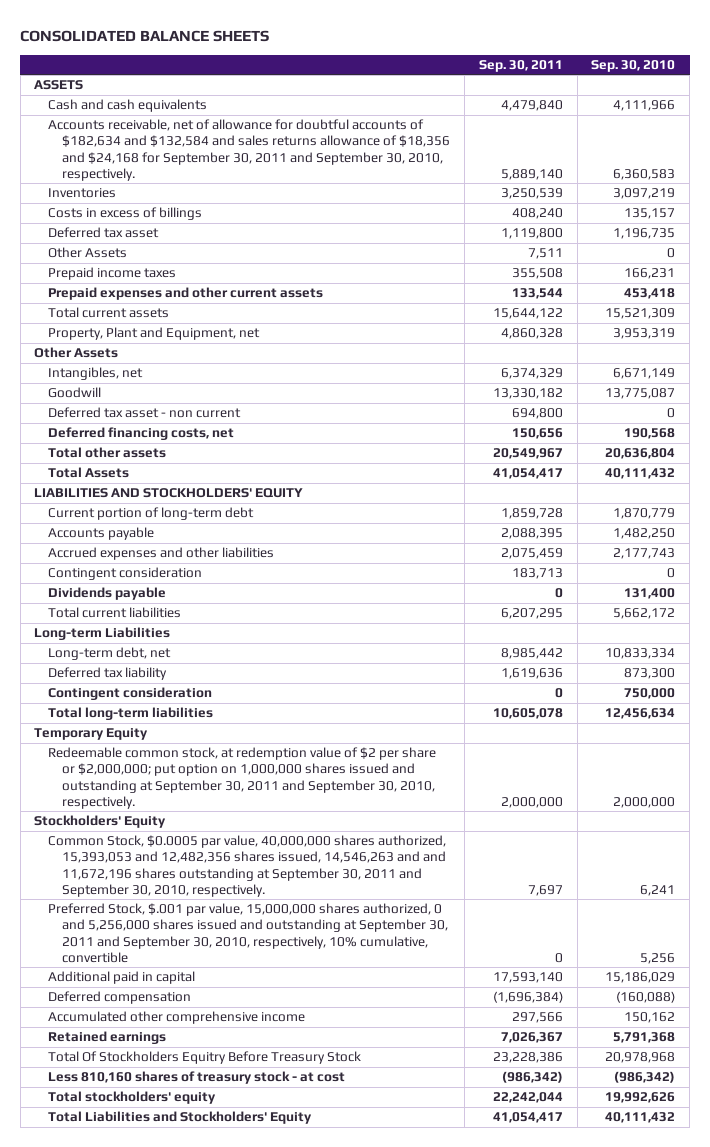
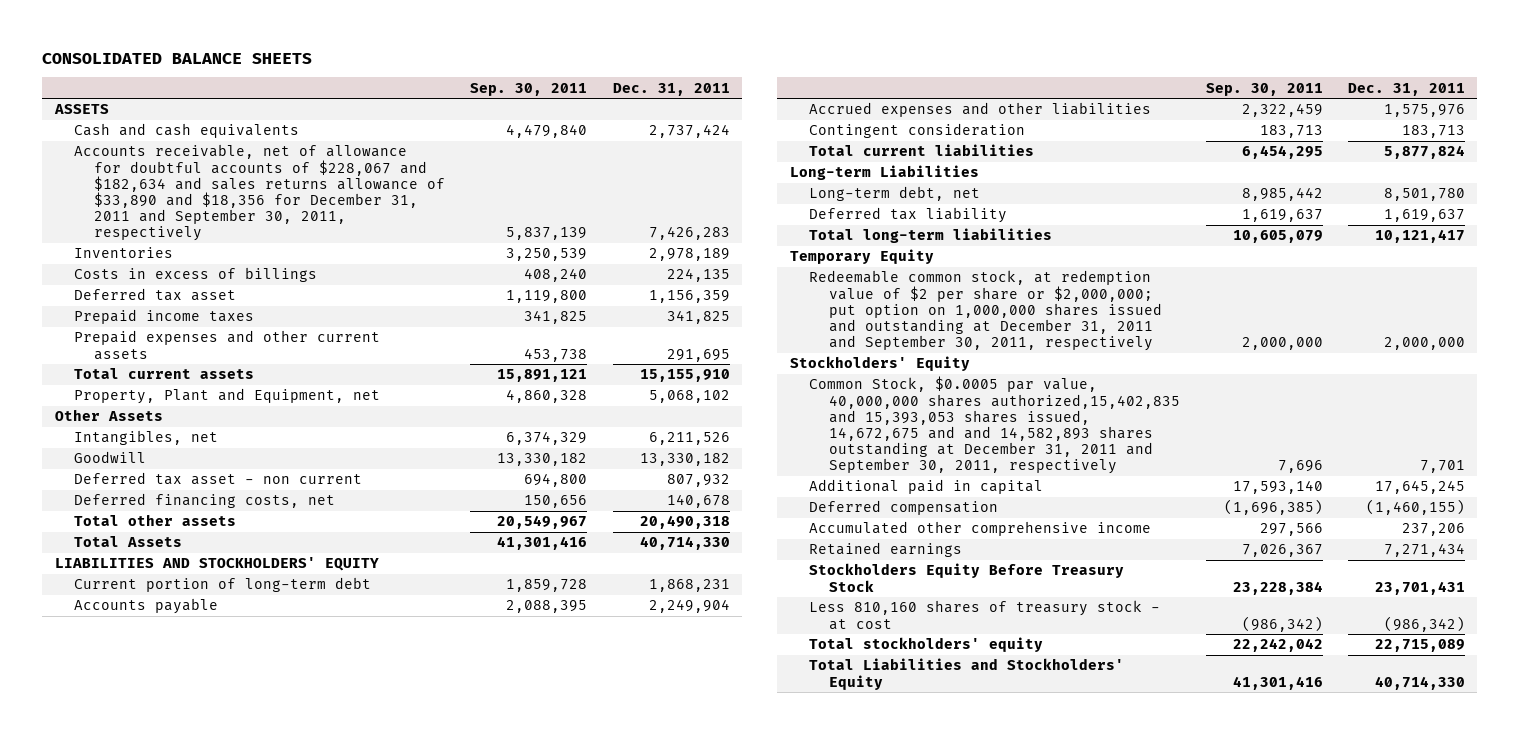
- | Sep. 30, 2011 | Sep. 30, 2010
+ | Sep. 30, 2011 | Dec. 31, 2011
- Accounts receivable, net of allowance for doubtful accounts of $182,634 and $132,584 and sales returns allowance of $18,356 and $24,168 for September 30, 2011 and September 30, 2010, respectively. | 5,889,140 | 6,360,583
+ Accounts receivable, net of allowance for doubtful accounts of $228,067 and $182,634 and sales returns allowance of $33,890 and $18,356 for December 31, 2011 and September 30, 2011, respectively | 5,837,139 | 7,426,283
- Other Assets | 7,511 | 0
- Prepaid income taxes | 355,508 | 166,231
- Prepaid expenses and other current assets | 133,544 | 453,418
- Total current assets | 15,644,122 | 15,521,309
+ Prepaid income taxes | 341,825 | 341,825
+ Prepaid expenses and other current assets | 453,738 | 291,695
+ Total current assets | 15,891,121 | 15,155,910
- Total Assets | 41,054,417 | 40,111,432
+ Total Assets | 41,301,416 | 40,714,330
- Accrued expenses and other liabilities | 2,075,459 | 2,177,743
+ Accrued expenses and other liabilities | 2,322,459 | 1,575,976
- Dividends payable | 0 | 131,400
- Total current liabilities | 6,207,295 | 5,662,172
+ Total current liabilities | 6,454,295 | 5,877,824
- Deferred tax liability | 1,619,636 | 873,300
- Contingent consideration | 0 | 750,000
- Total long-term liabilities | 10,605,078 | 12,456,634
+ Deferred tax liability | 1,619,637 | 1,619,637
+ Total long-term liabilities | 10,605,079 | 10,121,417
- Redeemable common stock, at redemption value of $2 per share or $2,000,000; put option on 1,000,000 shares issued and outstanding at September 30, 2011 and September 30, 2010, respectively. | 2,000,000 | 2,000,000
+ Redeemable common stock, at redemption value of $2 per share or $2,000,000; put option on 1,000,000 shares issued and outstanding at December 31, 2011 and September 30, 2011, respectively | 2,000,000 | 2,000,000
- Common Stock, $0.0005 par value, 40,000,000 shares authorized, 15,393,053 and 12,482,356 shares issued, 14,546,263 and and 11,672,196 shares outstanding at September 30, 2011 and September 30, 2010, respectively. | 7,697 | 6,241
- Preferred Stock, $.001 par value, 15,000,000 shares authorized, 0 and 5,256,000 shares issued and outstanding at September 30, 2011 and September 30, 2010, respectively, 10% cumulative, convertible | 0 | 5,256
+ Common Stock, $0.0005 par value, 40,000,000 shares authorized,15,402,835 and 15,393,053 shares issued, 14,672,675 and and 14,582,893 shares outstanding at December 31, 2011 and September 30, 2011, respectively | 7,696 | 7,701
- Deferred compensation | (1,696,384) | (160,088)
+ Deferred compensation | (1,696,385) | (1,460,155)
- Total Of Stockholders Equitry Before Treasury Stock | 23,228,386 | 20,978,968
+ Stockholders Equity Before Treasury Stock | 23,228,384 | 23,701,431
- Total stockholders' equity | 22,242,044 | 19,992,626
- Total Liabilities and Stockholders' Equity | 41,054,417 | 40,111,432
+ Total stockholders' equity | 22,242,042 | 22,715,089
+ Total Liabilities and Stockholders' Equity | 41,301,416 | 40,714,330

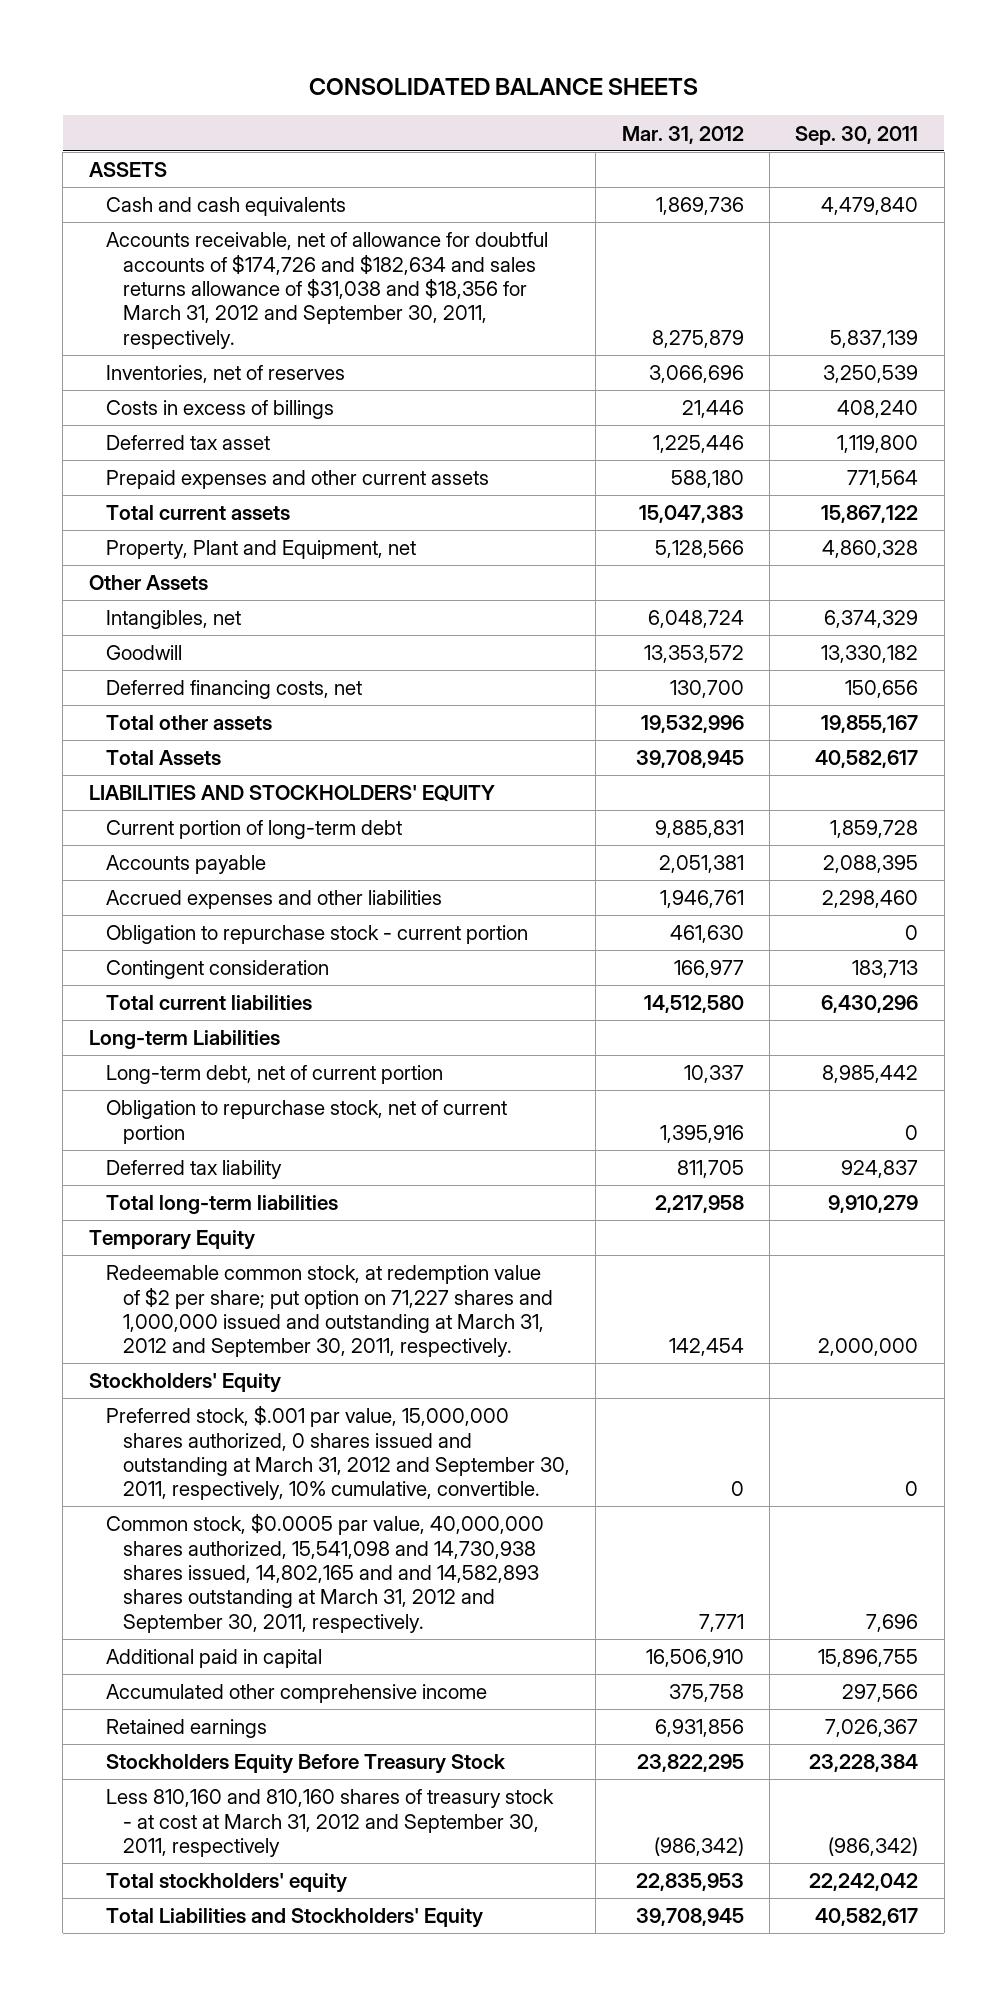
- | Sep. 30, 2011 | Dec. 31, 2011
+ | Mar. 31, 2012 | Sep. 30, 2011
- Accounts receivable, net of allowance for doubtful accounts of $228,067 and $182,634 and sales returns allowance of $33,890 and $18,356 for December 31, 2011 and September 30, 2011, respectively | 5,837,139 | 7,426,283
- Inventories | 3,250,539 | 2,978,189
+ Accounts receivable, net of allowance for doubtful accounts of $174,726 and $182,634 and sales returns allowance of $31,038 and $18,356 for March 31, 2012 and September 30, 2011, respectively. | 8,275,879 | 5,837,139
+ Inventories, net of reserves | 3,066,696 | 3,250,539
- Prepaid income taxes | 341,825 | 341,825
- Prepaid expenses and other current assets | 453,738 | 291,695
- Total current assets | 15,891,121 | 15,155,910
+ Prepaid expenses and other current assets | 588,180 | 771,564
+ Total current assets | 15,047,383 | 15,867,122
- Deferred tax asset - non current | 694,800 | 807,932
- Total other assets | 20,549,967 | 20,490,318
- Total Assets | 41,301,416 | 40,714,330
+ Total other assets | 19,532,996 | 19,855,167
+ Total Assets | 39,708,945 | 40,582,617
- Accrued expenses and other liabilities | 2,322,459 | 1,575,976
+ Accrued expenses and other liabilities | 1,946,761 | 2,298,460
+ Obligation to repurchase stock - current portion | 461,630 | 0
- Total current liabilities | 6,454,295 | 5,877,824
+ Total current liabilities | 14,512,580 | 6,430,296
- Long-term debt, net | 8,985,442 | 8,501,780
- Deferred tax liability | 1,619,637 | 1,619,637
- Total long-term liabilities | 10,605,079 | 10,121,417
+ Long-term debt, net of current portion | 10,337 | 8,985,442
+ Obligation to repurchase stock, net of current portion | 1,395,916 | 0
+ Deferred tax liability | 811,705 | 924,837
+ Total long-term liabilities | 2,217,958 | 9,910,279
- Redeemable common stock, at redemption value of $2 per share or $2,000,000; put option on 1,000,000 shares issued and outstanding at December 31, 2011 and September 30, 2011, respectively | 2,000,000 | 2,000,000
+ Redeemable common stock, at redemption value of $2 per share; put option on 71,227 shares and 1,000,000 issued and outstanding at March 31, 2012 and September 30, 2011, respectively. | 142,454 | 2,000,000
- Common Stock, $0.0005 par value, 40,000,000 shares authorized,15,402,835 and 15,393,053 shares issued, 14,672,675 and and 14,582,893 shares outstanding at December 31, 2011 and September 30, 2011, respectively | 7,696 | 7,701
- Additional paid in capital | 17,593,140 | 17,645,245
- Deferred compensation | (1,696,385) | (1,460,155)
+ Preferred stock, $.001 par value, 15,000,000 shares authorized, 0 shares issued and outstanding at March 31, 2012 and September 30, 2011, respectively, 10% cumulative, convertible. | 0 | 0
+ Common stock, $0.0005 par value, 40,000,000 shares authorized, 15,541,098 and 14,730,938 shares issued, 14,802,165 and and 14,582,893 shares outstanding at March 31, 2012 and September 30, 2011, respectively. | 7,771 | 7,696
+ Additional paid in capital | 16,506,910 | 15,896,755
- Less 810,160 shares of treasury stock - at cost | (986,342) | (986,342)
+ Less 810,160 and 810,160 shares of treasury stock - at cost at March 31, 2012 and September 30, 2011, respectively | (986,342) | (986,342)
- Total Liabilities and Stockholders' Equity | 41,301,416 | 40,714,330
+ Total Liabilities and Stockholders' Equity | 39,708,945 | 40,582,617

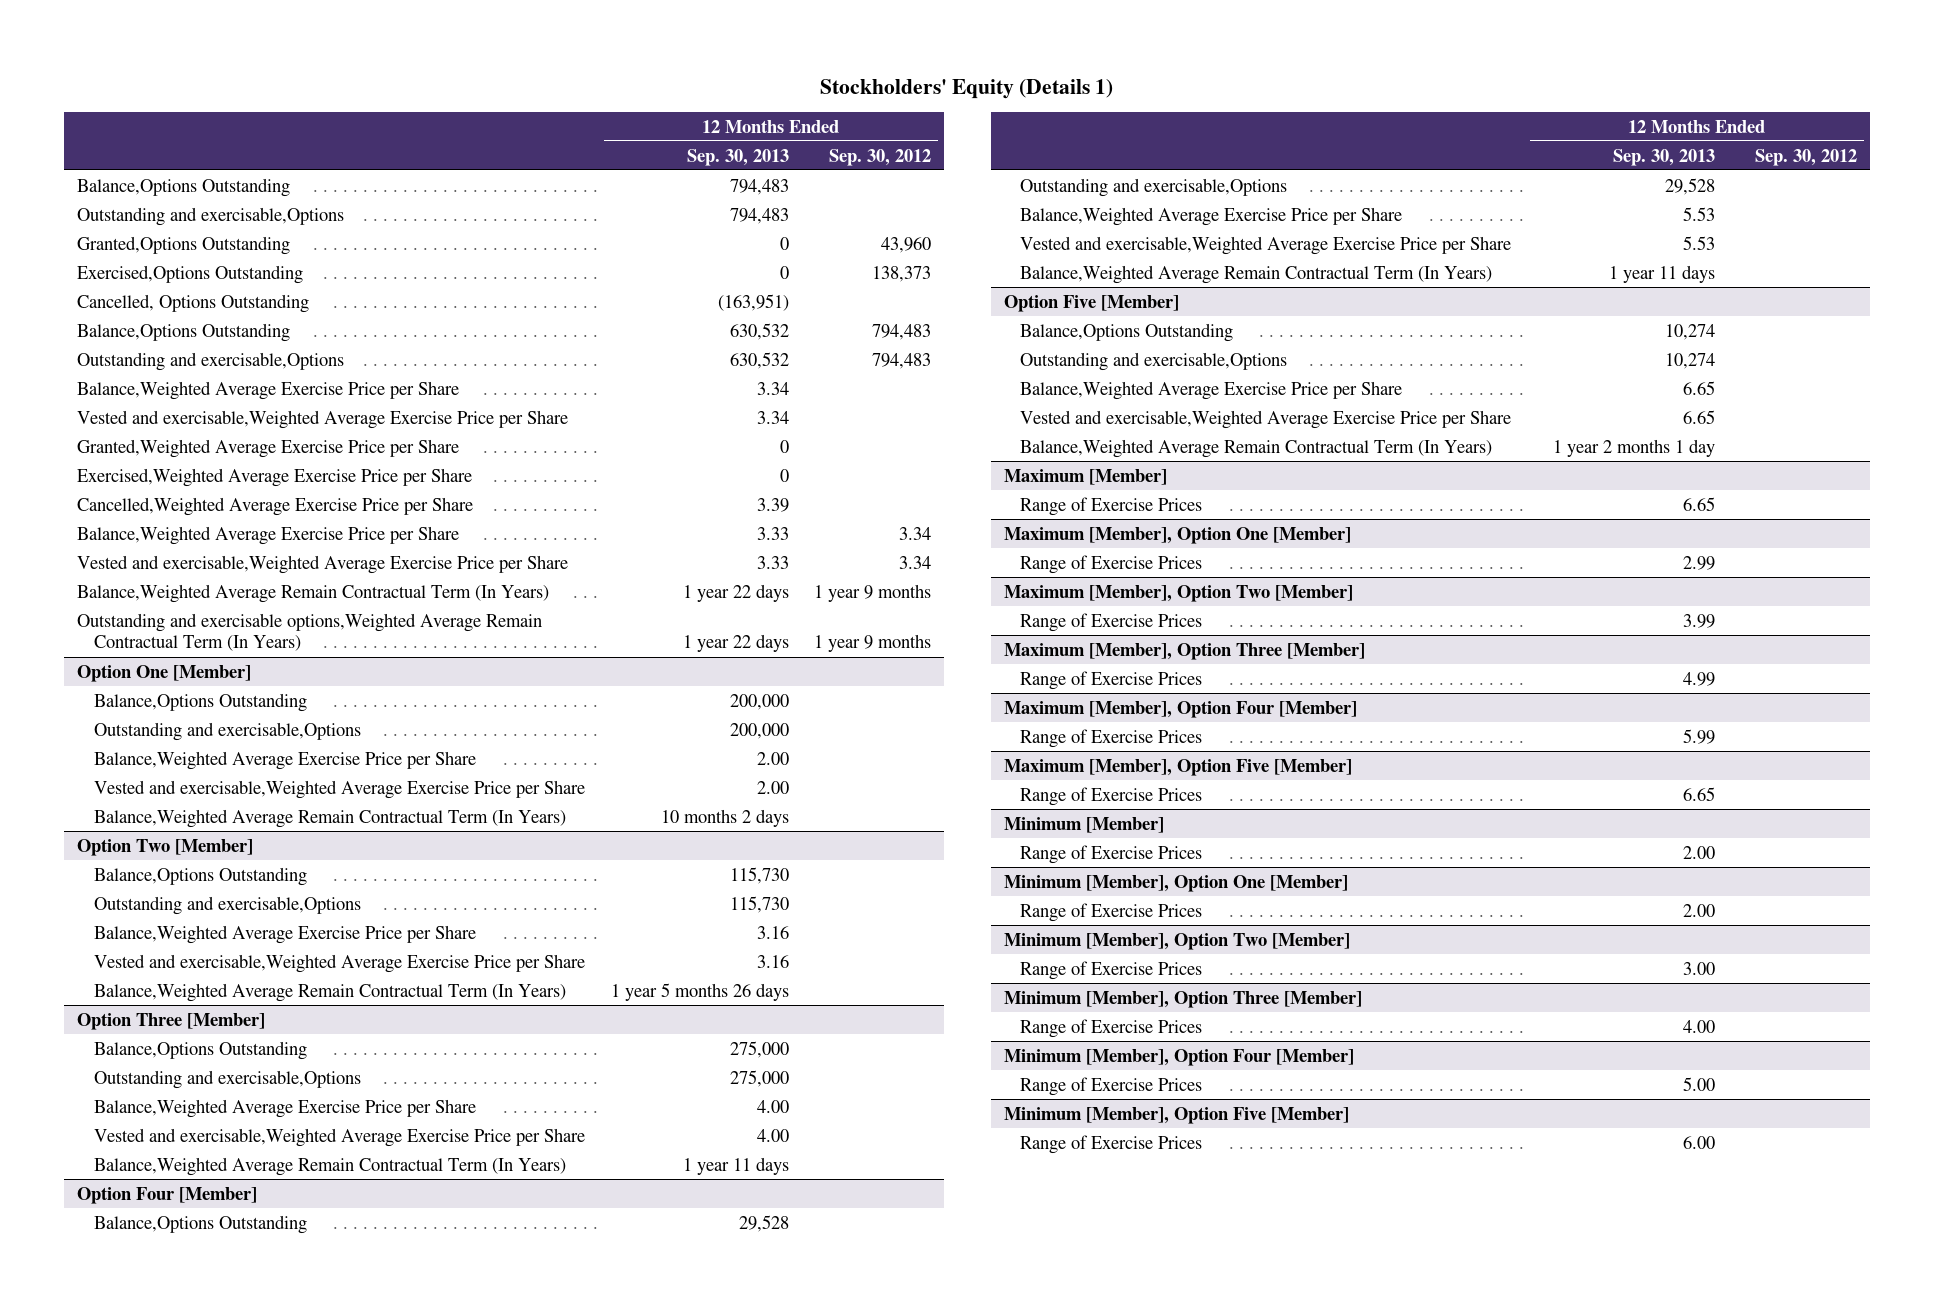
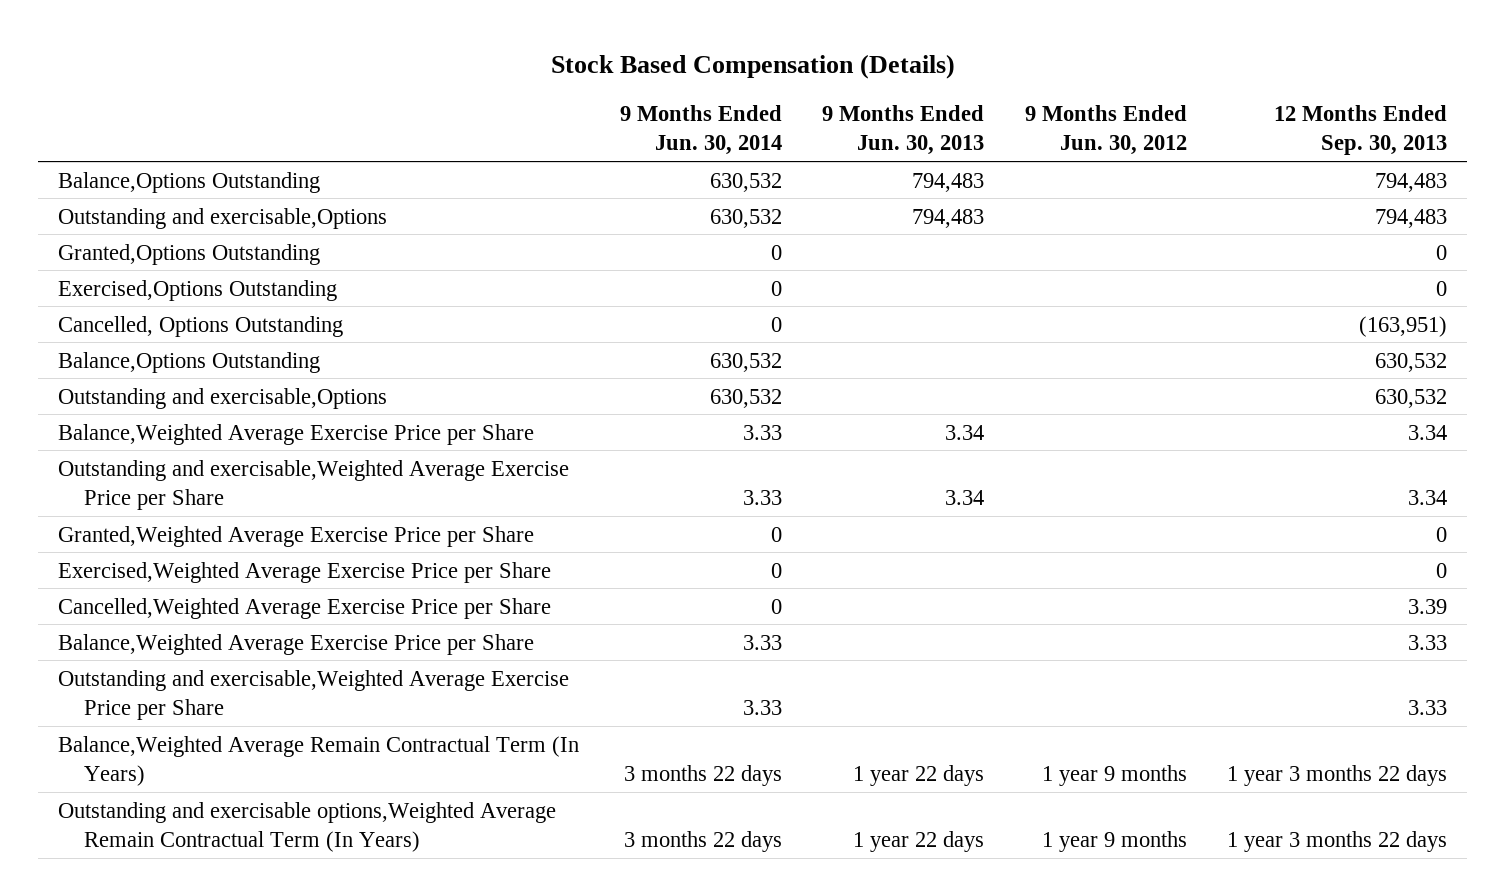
- Stockholders' Equity (Details 1)
+ Stock Based Compensation (Details)
- | 12 Months Ended Sep. 30, 2013 | 12 Months Ended Sep. 30, 2012
+ | 9 Months Ended Jun. 30, 2014 | 9 Months Ended Jun. 30, 2013 | 9 Months Ended Jun. 30, 2012 | 12 Months Ended Sep. 30, 2013
- Vested and exercisable,Weighted Average Exercise Price per Share | 3.34 |
+ Outstanding and exercisable,Weighted Average Exercise Price per Share | 3.33 | 3.34 | | 3.34
- Vested and exercisable,Weighted Average Exercise Price per Share | 3.33 | 3.34
- Balance,Weighted Average Remain Contractual Term (In Years) | 1 year 22 days | 1 year 9 months
- Outstanding and exercisable options,Weighted Average Remain Contractual Term (In Years) | 1 year 22 days | 1 year 9 months
- Option One [Member]
- Balance,Options Outstanding | 200,000 |
- Outstanding and exercisable,Options | 200,000 |
- Balance,Weighted Average Exercise Price per Share | 2.00 |
- Vested and exercisable,Weighted Average Exercise Price per Share | 2.00 |
- Balance,Weighted Average Remain Contractual Term (In Years) | 10 months 2 days |
- Option Two [Member]
- Balance,Options Outstanding | 115,730 |
- Outstanding and exercisable,Options | 115,730 |
- Balance,Weighted Average Exercise Price per Share | 3.16 |
- Vested and exercisable,Weighted Average Exercise Price per Share | 3.16 |
- Balance,Weighted Average Remain Contractual Term (In Years) | 1 year 5 months 26 days |
- Option Three [Member]
- Balance,Options Outstanding | 275,000 |
- Outstanding and exercisable,Options | 275,000 |
- Balance,Weighted Average Exercise Price per Share | 4.00 |
- Vested and exercisable,Weighted Average Exercise Price per Share | 4.00 |
- Balance,Weighted Average Remain Contractual Term (In Years) | 1 year 11 days |
- Option Four [Member]
- Balance,Options Outstanding | 29,528 |
- Outstanding and exercisable,Options | 29,528 |
- Balance,Weighted Average Exercise Price per Share | 5.53 |
- Vested and exercisable,Weighted Average Exercise Price per Share | 5.53 |
- Balance,Weighted Average Remain Contractual Term (In Years) | 1 year 11 days |
- Option Five [Member]
- Balance,Options Outstanding | 10,274 |
- Outstanding and exercisable,Options | 10,274 |
- Balance,Weighted Average Exercise Price per Share | 6.65 |
- Vested and exercisable,Weighted Average Exercise Price per Share | 6.65 |
- Balance,Weighted Average Remain Contractual Term (In Years) | 1 year 2 months 1 day |
- Maximum [Member]
- Range of Exercise Prices | 6.65 |
- Maximum [Member], Option One [Member]
- Range of Exercise Prices | 2.99 |
- Maximum [Member], Option Two [Member]
- Range of Exercise Prices | 3.99 |
- Maximum [Member], Option Three [Member]
- Range of Exercise Prices | 4.99 |
- Maximum [Member], Option Four [Member]
- Range of Exercise Prices | 5.99 |
- Maximum [Member], Option Five [Member]
- Range of Exercise Prices | 6.65 |
- Minimum [Member]
- Range of Exercise Prices | 2.00 |
- Minimum [Member], Option One [Member]
- Range of Exercise Prices | 2.00 |
- Minimum [Member], Option Two [Member]
- Range of Exercise Prices | 3.00 |
- Minimum [Member], Option Three [Member]
- Range of Exercise Prices | 4.00 |
- Minimum [Member], Option Four [Member]
- Range of Exercise Prices | 5.00 |
- Minimum [Member], Option Five [Member]
- Range of Exercise Prices | 6.00 |
+ Outstanding and exercisable,Weighted Average Exercise Price per Share | 3.33 | | | 3.33
+ Balance,Weighted Average Remain Contractual Term (In Years) | 3 months 22 days | 1 year 22 days | 1 year 9 months | 1 year 3 months 22 days
+ Outstanding and exercisable options,Weighted Average Remain Contractual Term (In Years) | 3 months 22 days | 1 year 22 days | 1 year 9 months | 1 year 3 months 22 days

